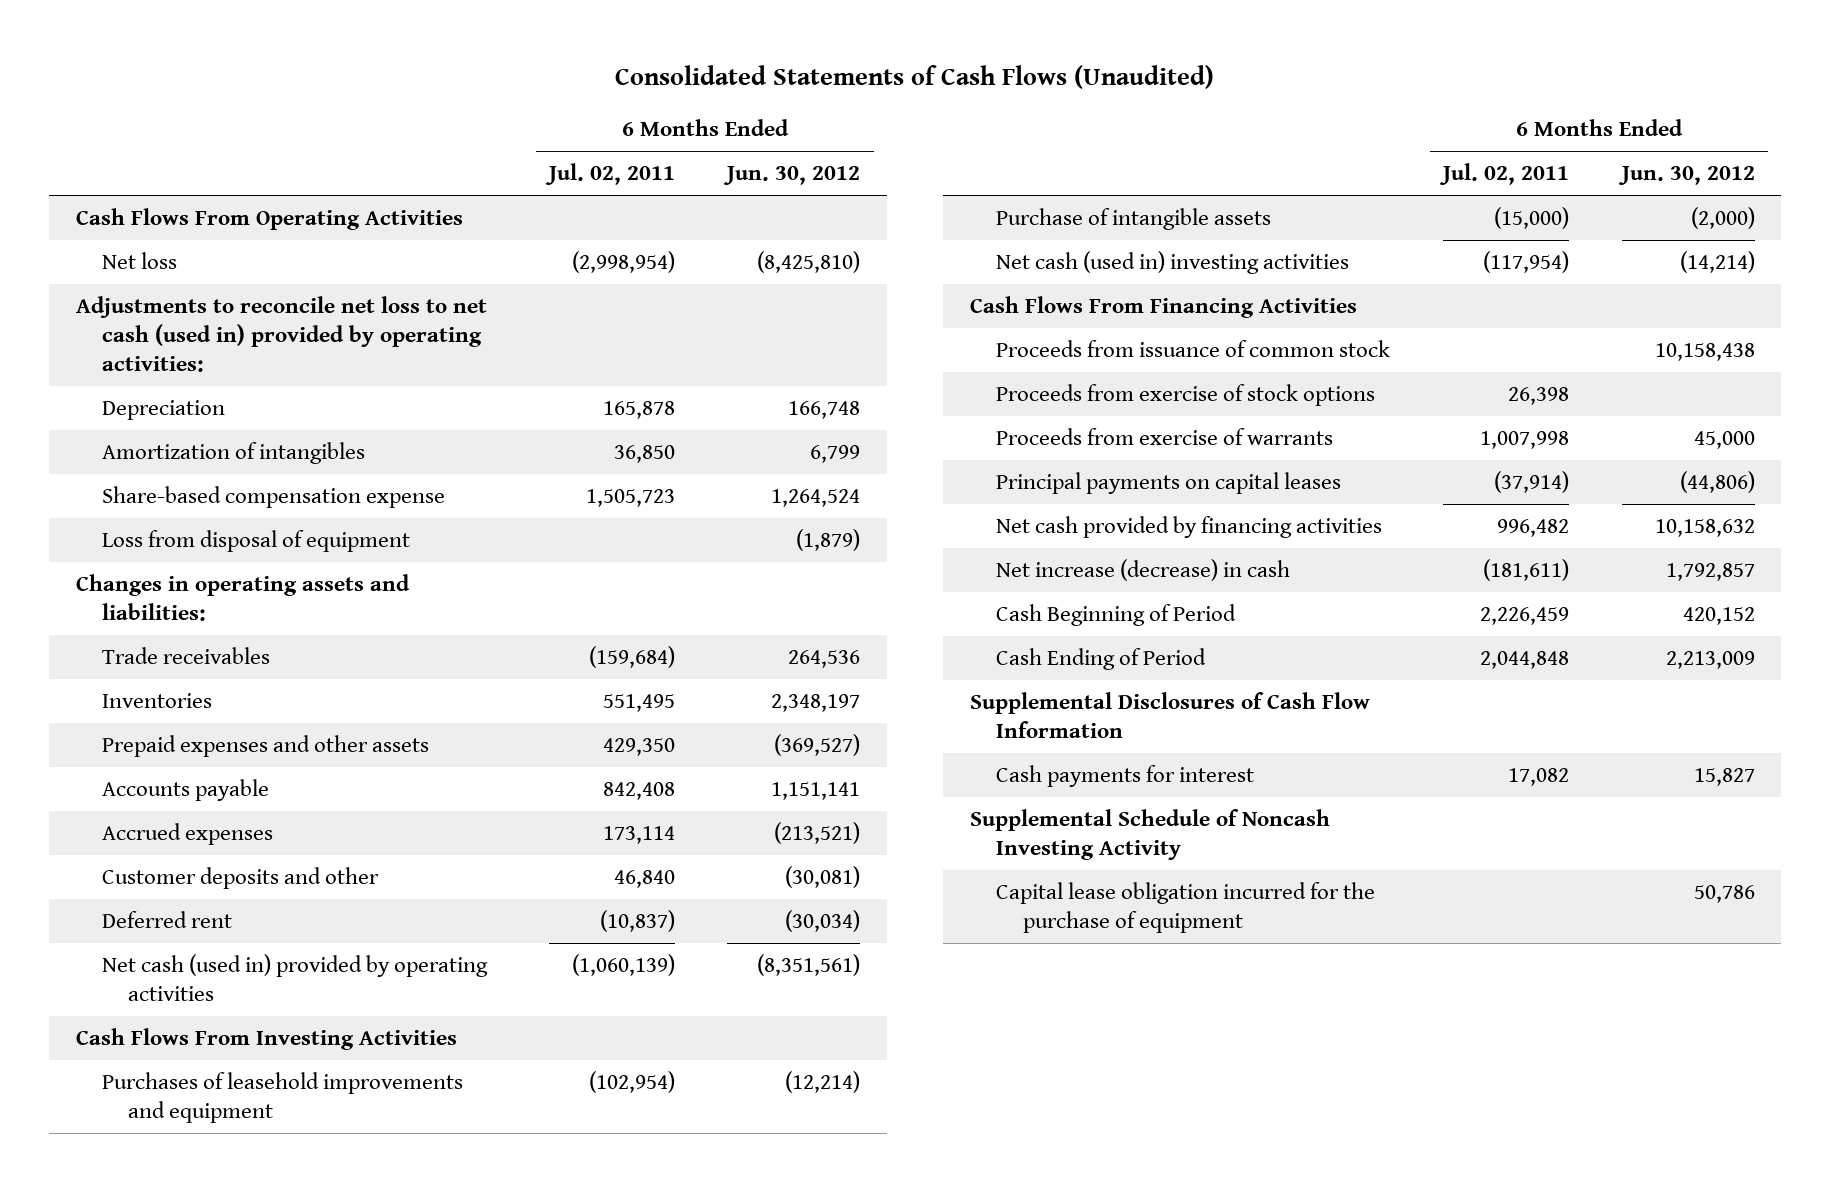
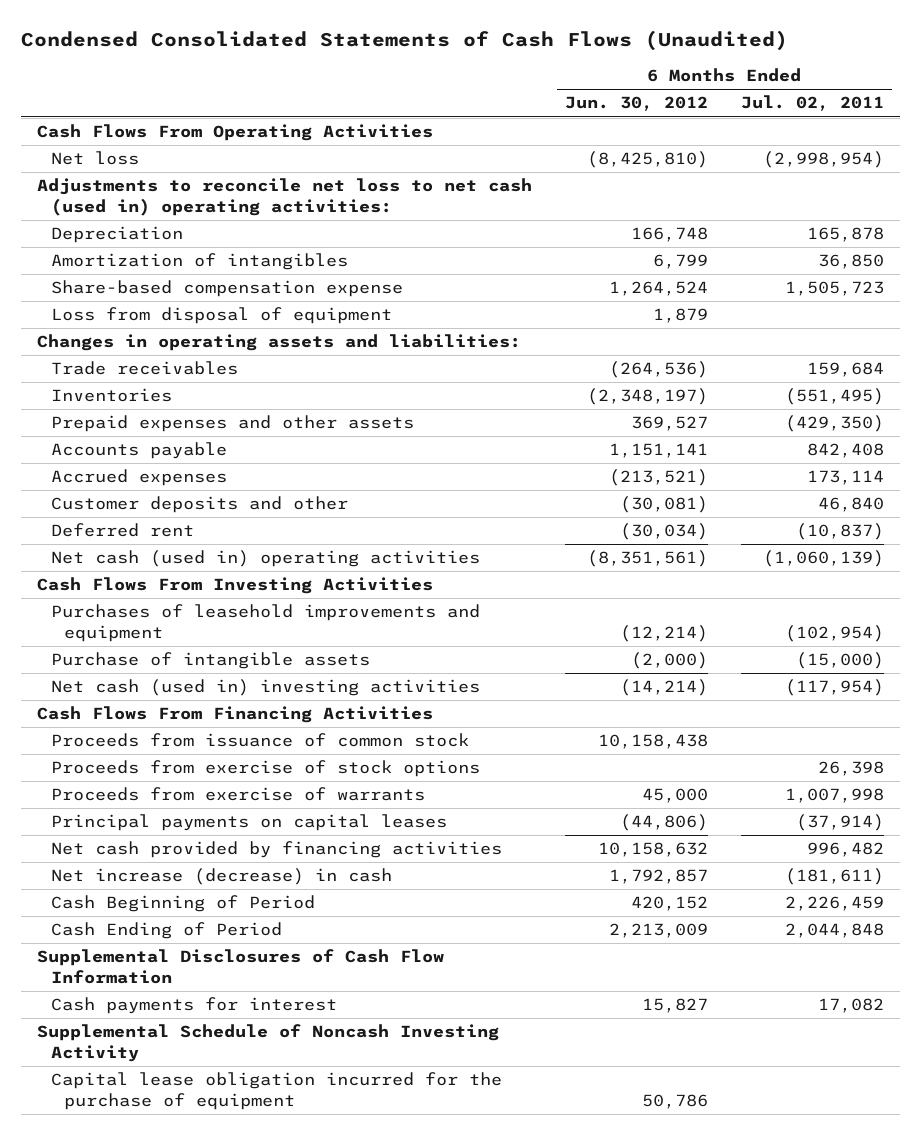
- Consolidated Statements of Cash Flows (Unaudited)
+ Condensed Consolidated Statements of Cash Flows (Unaudited)
- | 6 Months Ended Jul. 02, 2011 | 6 Months Ended Jun. 30, 2012
+ | 6 Months Ended Jun. 30, 2012 | 6 Months Ended Jul. 02, 2011
- Adjustments to reconcile net loss to net cash (used in) provided by operating activities:
+ Adjustments to reconcile net loss to net cash (used in) operating activities:
- Loss from disposal of equipment | | (1,879)
+ Loss from disposal of equipment | 1,879 |
- Trade receivables | (159,684) | 264,536
- Inventories | 551,495 | 2,348,197
- Prepaid expenses and other assets | 429,350 | (369,527)
+ Trade receivables | (264,536) | 159,684
+ Inventories | (2,348,197) | (551,495)
+ Prepaid expenses and other assets | 369,527 | (429,350)
- Net cash (used in) provided by operating activities | (1,060,139) | (8,351,561)
+ Net cash (used in) operating activities | (8,351,561) | (1,060,139)

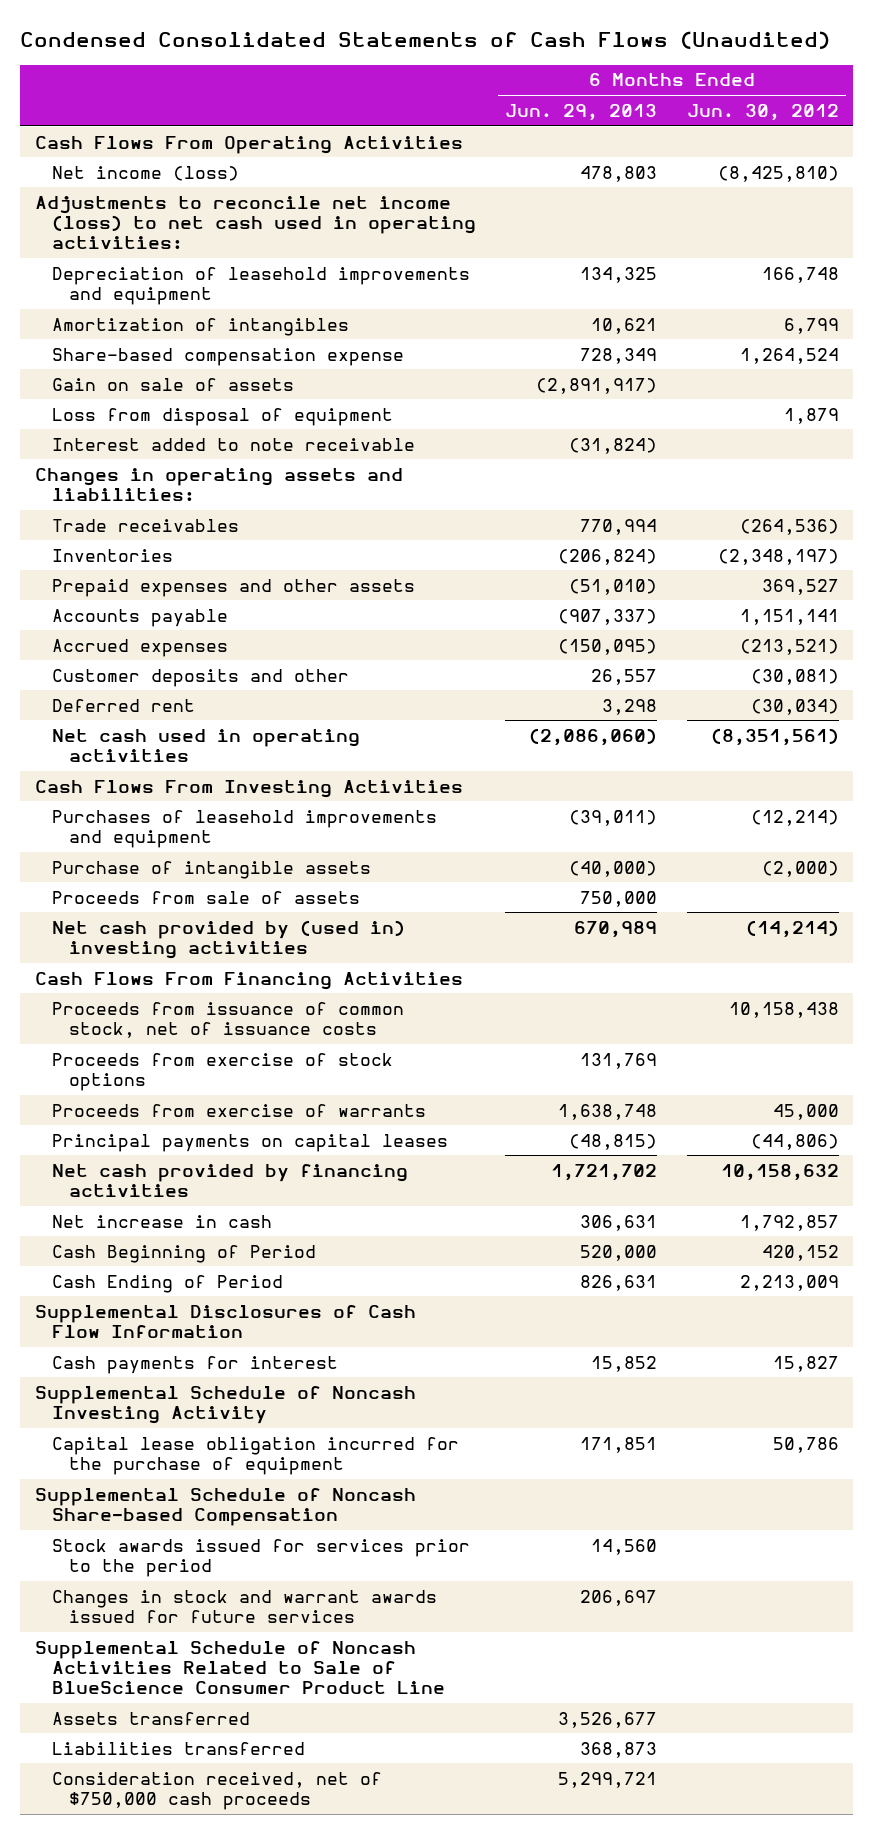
- | 6 Months Ended Jun. 30, 2012 | 6 Months Ended Jul. 02, 2011
+ | 6 Months Ended Jun. 29, 2013 | 6 Months Ended Jun. 30, 2012
- Net loss | (8,425,810) | (2,998,954)
- Adjustments to reconcile net loss to net cash (used in) operating activities:
- Depreciation | 166,748 | 165,878
+ Net income (loss) | 478,803 | (8,425,810)
+ Adjustments to reconcile net income (loss) to net cash used in operating activities:
+ Depreciation of leasehold improvements and equipment | 134,325 | 166,748
+ Gain on sale of assets | (2,891,917) |
+ Interest added to note receivable | (31,824) |
- Net cash (used in) operating activities | (8,351,561) | (1,060,139)
+ Net cash used in operating activities | (2,086,060) | (8,351,561)
- Net cash (used in) investing activities | (14,214) | (117,954)
+ Proceeds from sale of assets | 750,000 |
+ Net cash provided by (used in) investing activities | 670,989 | (14,214)
- Proceeds from issuance of common stock | 10,158,438 |
+ Proceeds from issuance of common stock, net of issuance costs | | 10,158,438
- Net increase (decrease) in cash | 1,792,857 | (181,611)
+ Net increase in cash | 306,631 | 1,792,857
+ Supplemental Schedule of Noncash Share-based Compensation
+ Stock awards issued for services prior to the period | 14,560 |
+ Changes in stock and warrant awards issued for future services | 206,697 |
+ Supplemental Schedule of Noncash Activities Related to Sale of BlueScience Consumer Product Line
+ Assets transferred | 3,526,677 |
+ Liabilities transferred | 368,873 |
+ Consideration received, net of $750,000 cash proceeds | 5,299,721 |

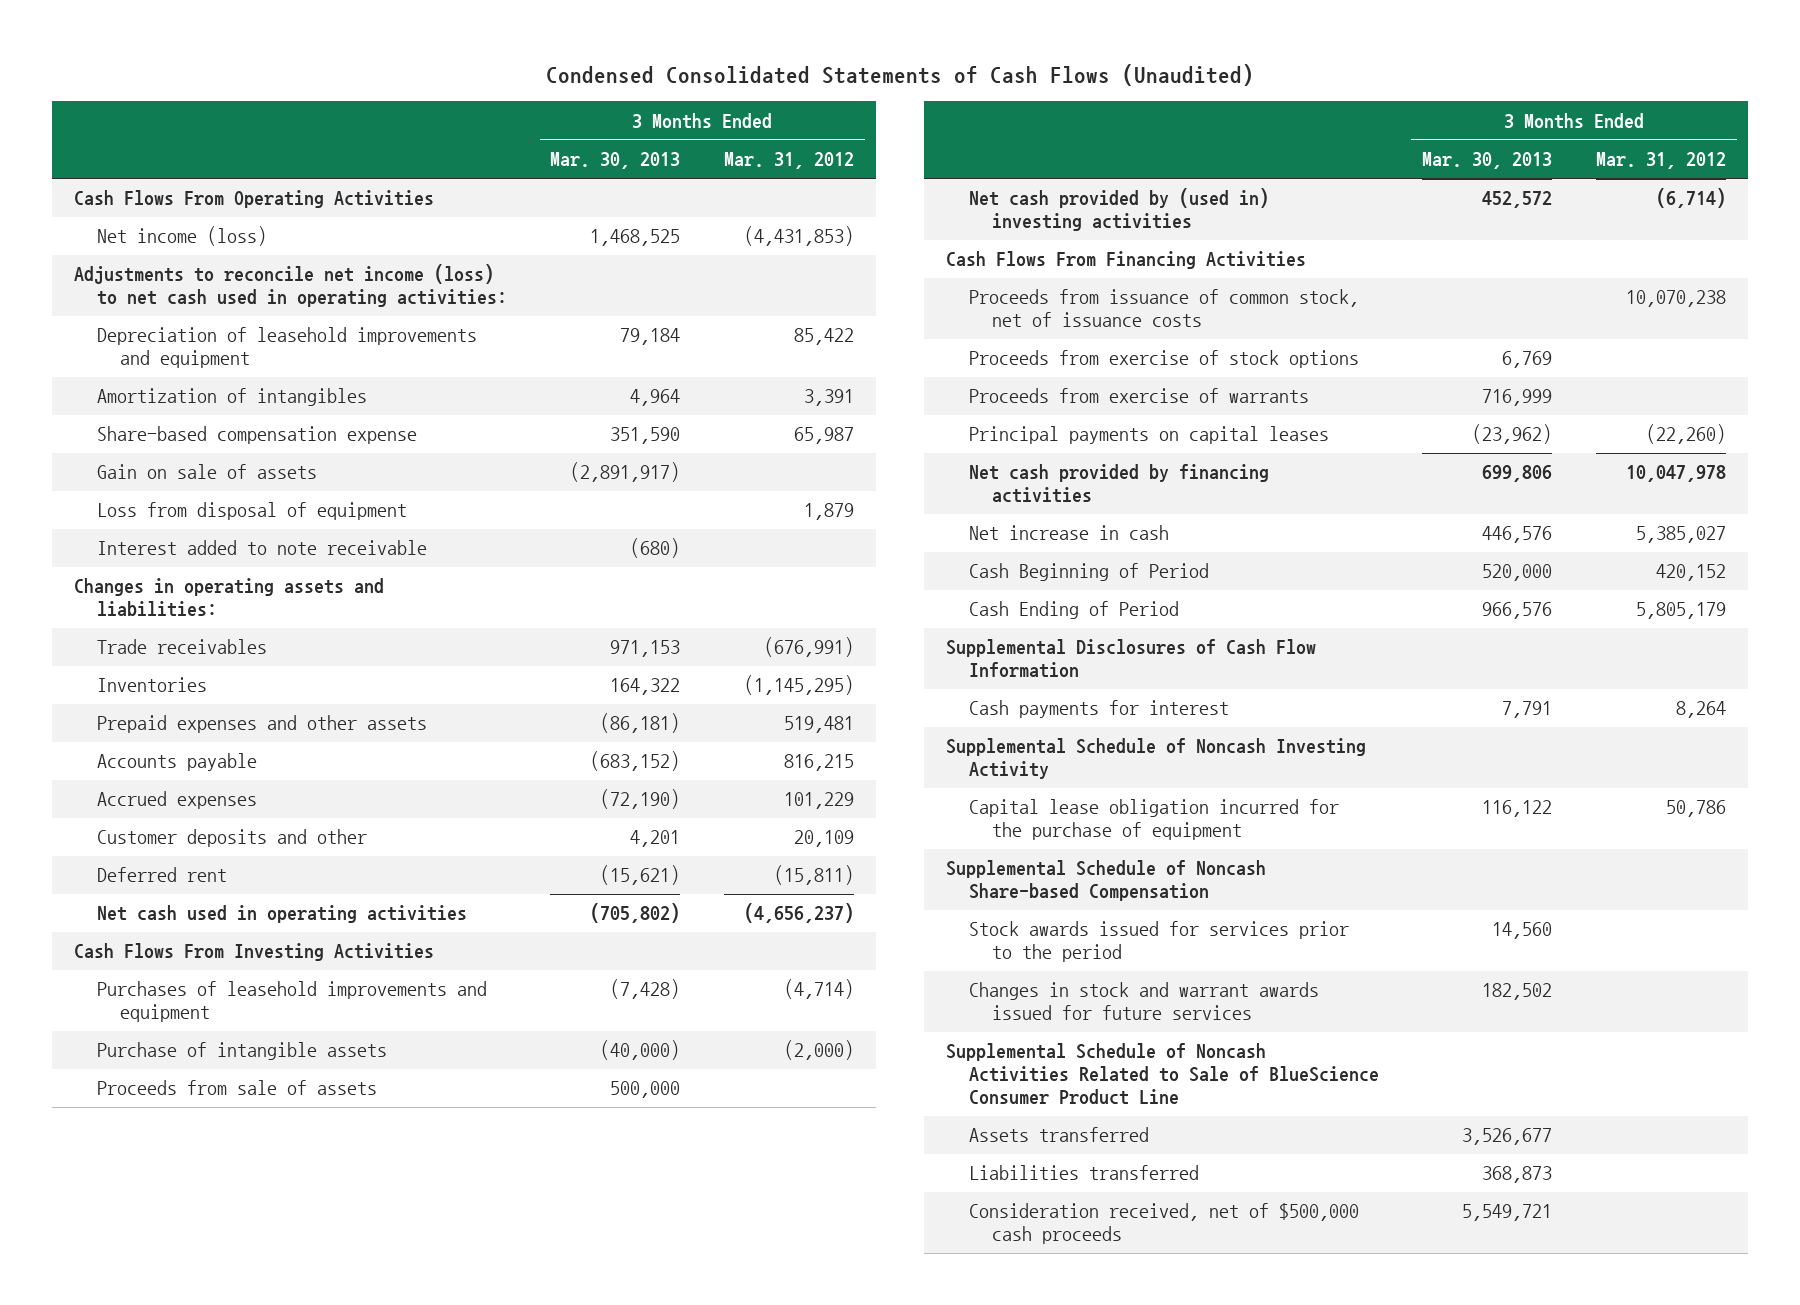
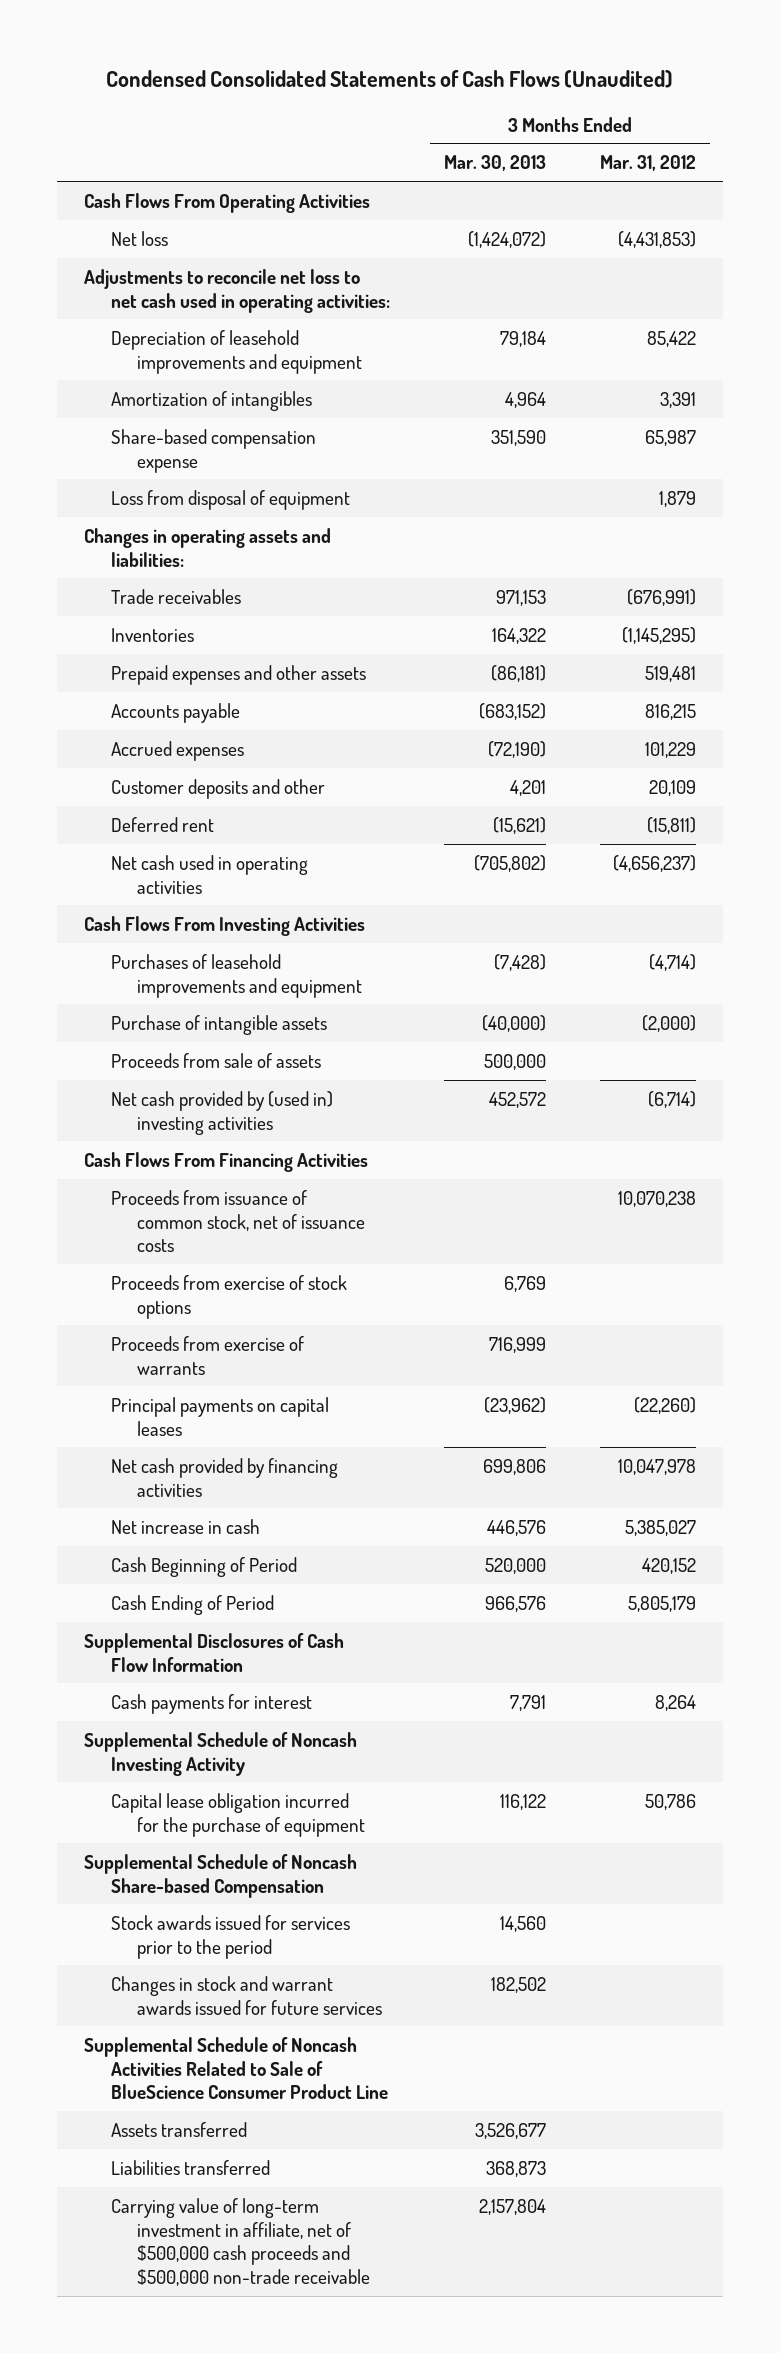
- Net income (loss) | 1,468,525 | (4,431,853)
- Adjustments to reconcile net income (loss) to net cash used in operating activities:
+ Net loss | (1,424,072) | (4,431,853)
+ Adjustments to reconcile net loss to net cash used in operating activities:
- Gain on sale of assets | (2,891,917) |
- Interest added to note receivable | (680) |
- Consideration received, net of $500,000 cash proceeds | 5,549,721 |
+ Carrying value of long-term investment in affiliate, net of $500,000 cash proceeds and $500,000 non-trade receivable | 2,157,804 |

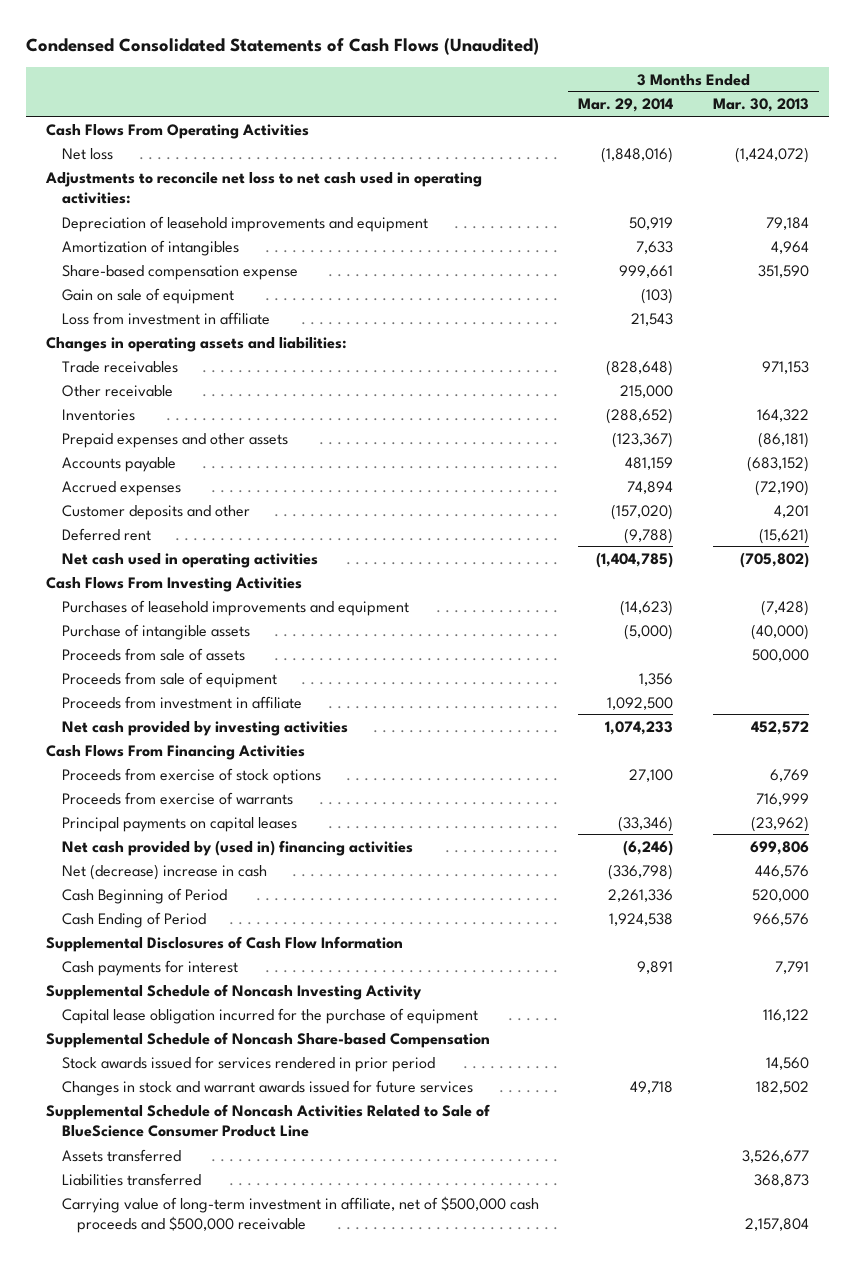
- | 3 Months Ended Mar. 30, 2013 | 3 Months Ended Mar. 31, 2012
+ | 3 Months Ended Mar. 29, 2014 | 3 Months Ended Mar. 30, 2013
- Loss from disposal of equipment | | 1,879
+ Gain on sale of equipment | (103) |
+ Loss from investment in affiliate | 21,543 |
+ Other receivable | 215,000 |
- Net cash provided by (used in) investing activities | 452,572 | (6,714)
+ Proceeds from sale of equipment | 1,356 |
+ Proceeds from investment in affiliate | 1,092,500 |
+ Net cash provided by investing activities | 1,074,233 | 452,572
- Proceeds from issuance of common stock, net of issuance costs | | 10,070,238
- Net cash provided by financing activities | 699,806 | 10,047,978
- Net increase in cash | 446,576 | 5,385,027
+ Net cash provided by (used in) financing activities | (6,246) | 699,806
+ Net (decrease) increase in cash | (336,798) | 446,576
- Stock awards issued for services prior to the period | 14,560 |
+ Stock awards issued for services rendered in prior period | | 14,560
- Carrying value of long-term investment in affiliate, net of $500,000 cash proceeds and $500,000 non-trade receivable | 2,157,804 |
+ Carrying value of long-term investment in affiliate, net of $500,000 cash proceeds and $500,000 receivable | | 2,157,804

